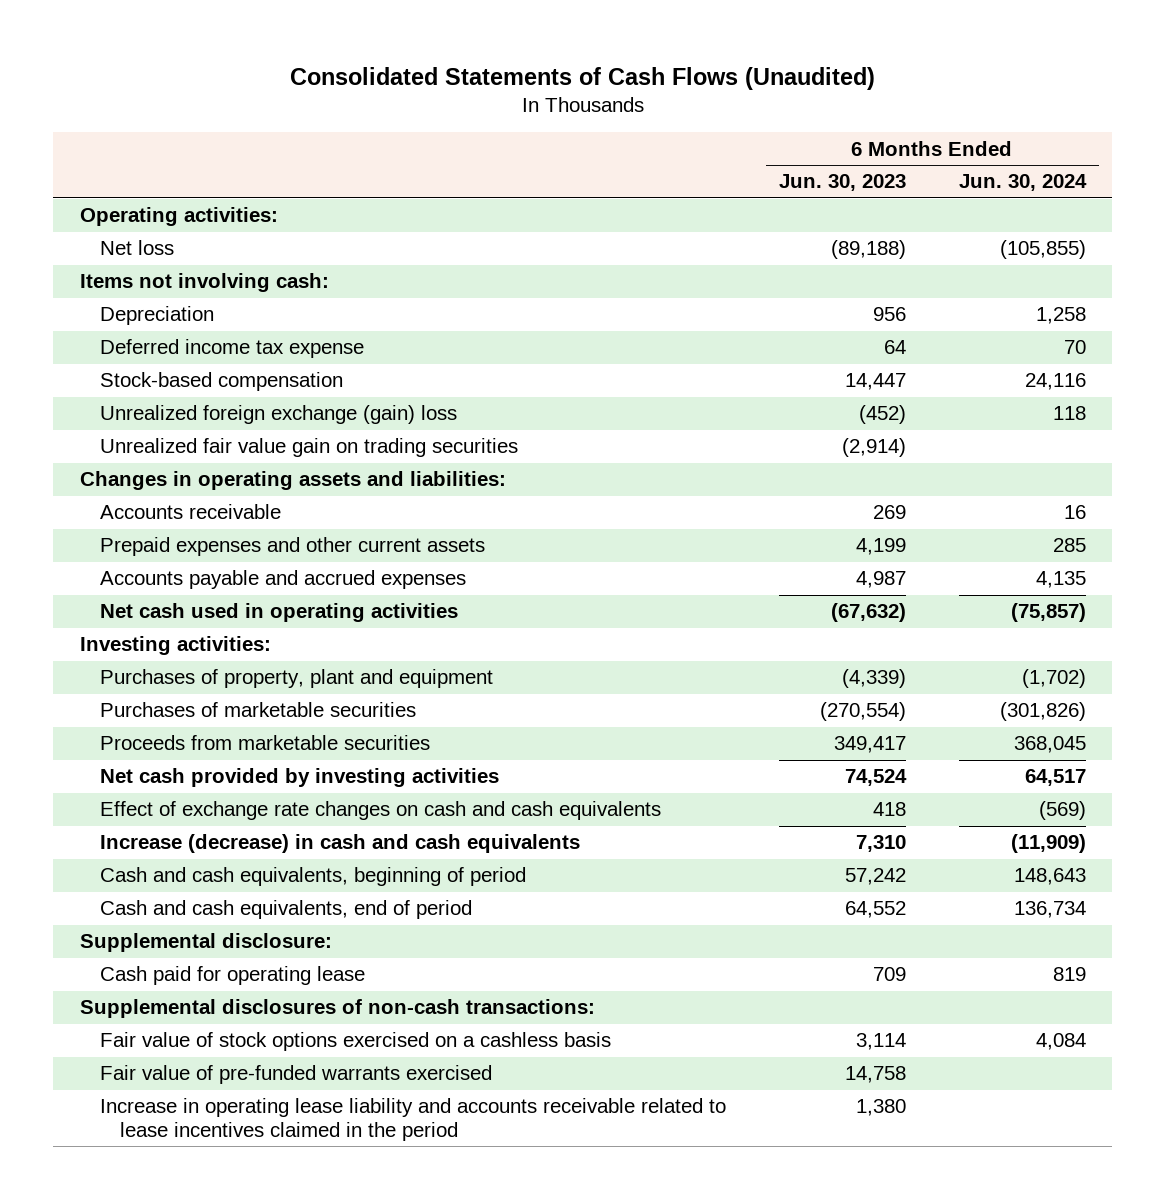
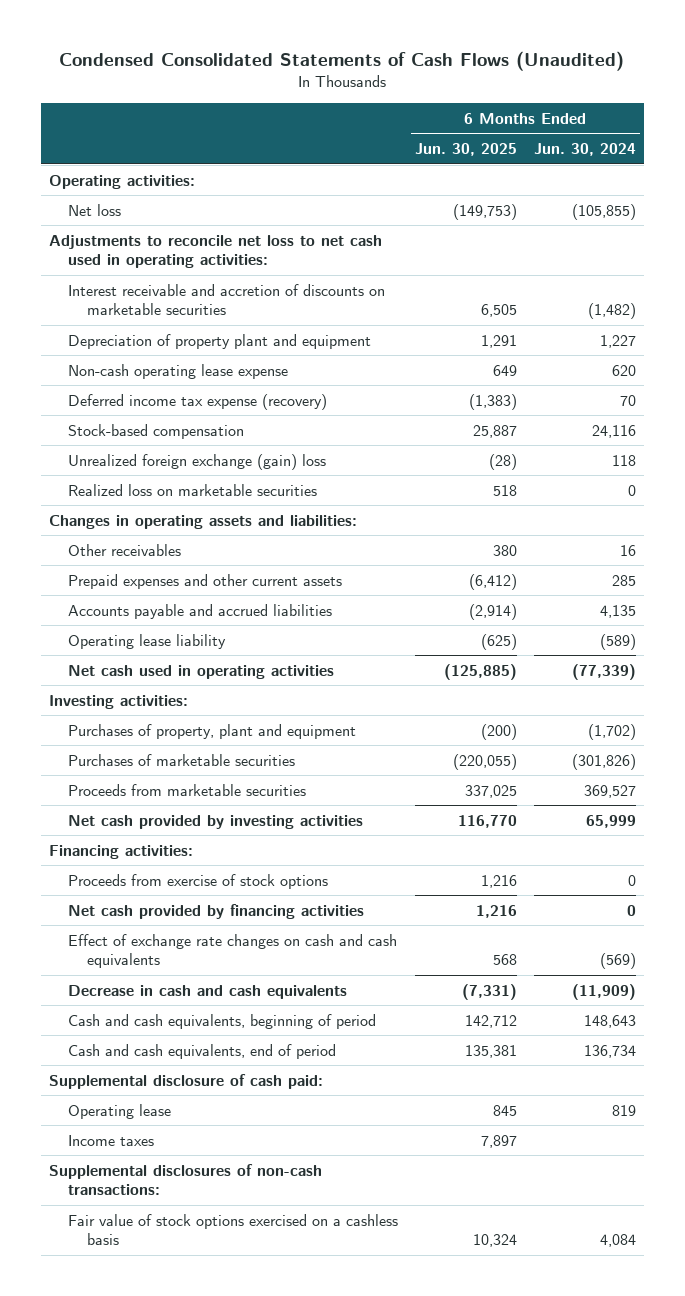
- Consolidated Statements of Cash Flows (Unaudited)
+ Condensed Consolidated Statements of Cash Flows (Unaudited)
- | 6 Months Ended Jun. 30, 2023 | 6 Months Ended Jun. 30, 2024
+ | 6 Months Ended Jun. 30, 2025 | 6 Months Ended Jun. 30, 2024
- Items not involving cash:
- Depreciation | 956 | 1,258
- Deferred income tax expense | 64 | 70
+ Adjustments to reconcile net loss to net cash used in operating activities:
+ Interest receivable and accretion of discounts on marketable securities | 6,505 | (1,482)
+ Depreciation of property plant and equipment | 1,291 | 1,227
+ Non-cash operating lease expense | 649 | 620
+ Deferred income tax expense (recovery) | (1,383) | 70
- Unrealized fair value gain on trading securities | (2,914) |
+ Realized loss on marketable securities | 518 | 0
- Accounts receivable | 269 | 16
+ Other receivables | 380 | 16
- Accounts payable and accrued expenses | 4,987 | 4,135
- Net cash used in operating activities | (67,632) | (75,857)
+ Accounts payable and accrued liabilities | (2,914) | 4,135
+ Operating lease liability | (625) | (589)
+ Net cash used in operating activities | (125,885) | (77,339)
- Proceeds from marketable securities | 349,417 | 368,045
- Net cash provided by investing activities | 74,524 | 64,517
+ Proceeds from marketable securities | 337,025 | 369,527
+ Net cash provided by investing activities | 116,770 | 65,999
+ Financing activities:
+ Proceeds from exercise of stock options | 1,216 | 0
+ Net cash provided by financing activities | 1,216 | 0
- Increase (decrease) in cash and cash equivalents | 7,310 | (11,909)
+ Decrease in cash and cash equivalents | (7,331) | (11,909)
- Supplemental disclosure:
- Cash paid for operating lease | 709 | 819
+ Supplemental disclosure of cash paid:
+ Operating lease | 845 | 819
+ Income taxes | 7,897 |
- Fair value of pre-funded warrants exercised | 14,758 |
- Increase in operating lease liability and accounts receivable related to lease incentives claimed in the period | 1,380 |

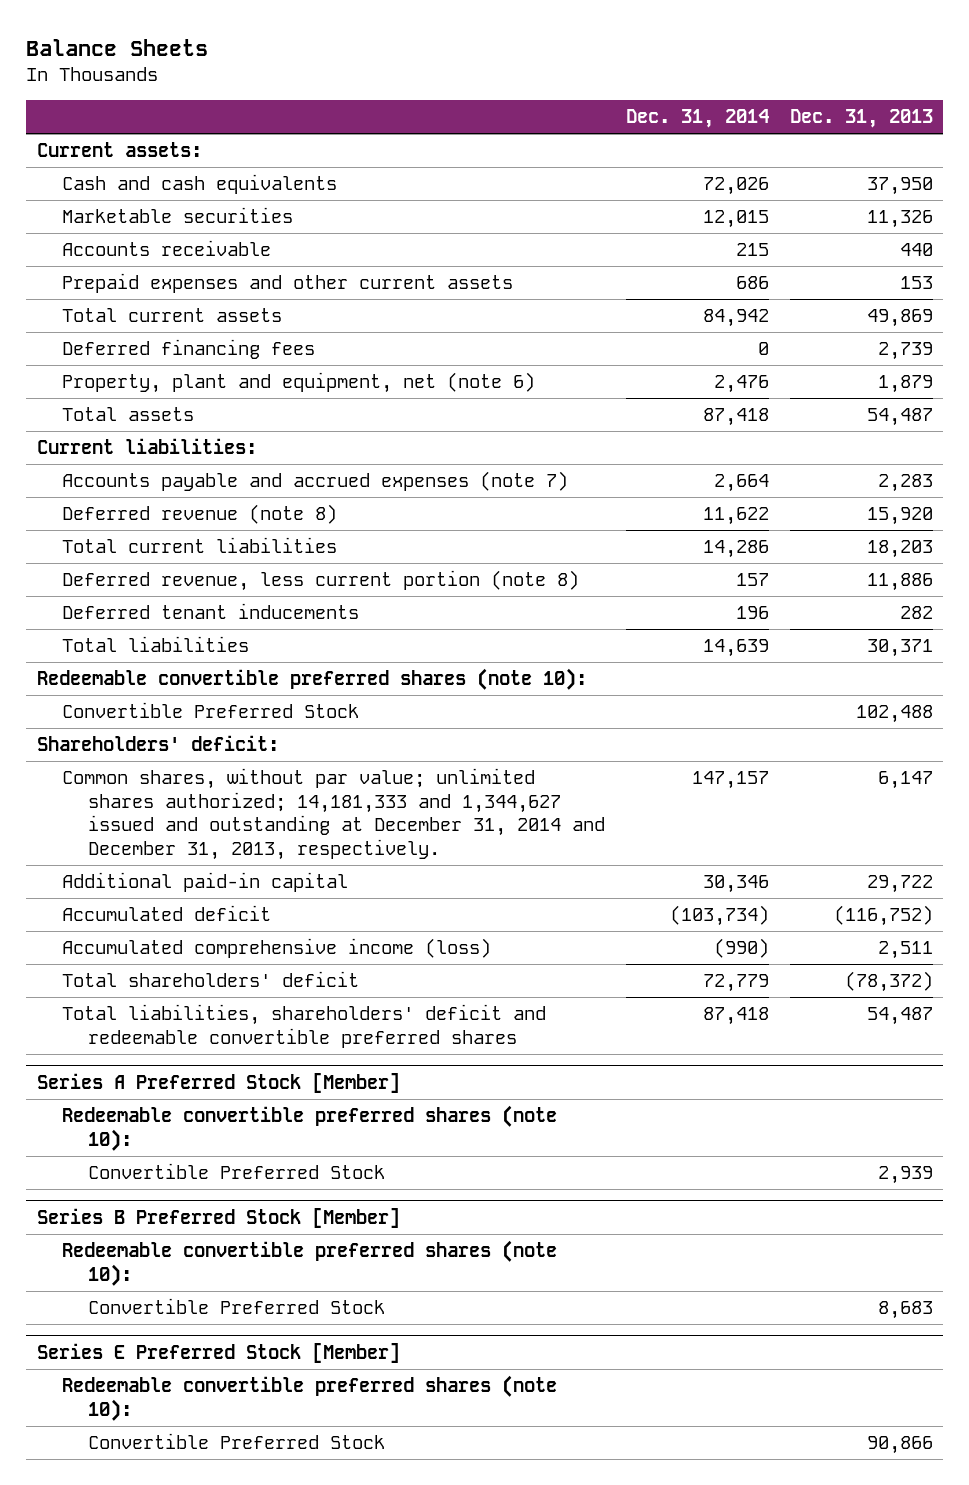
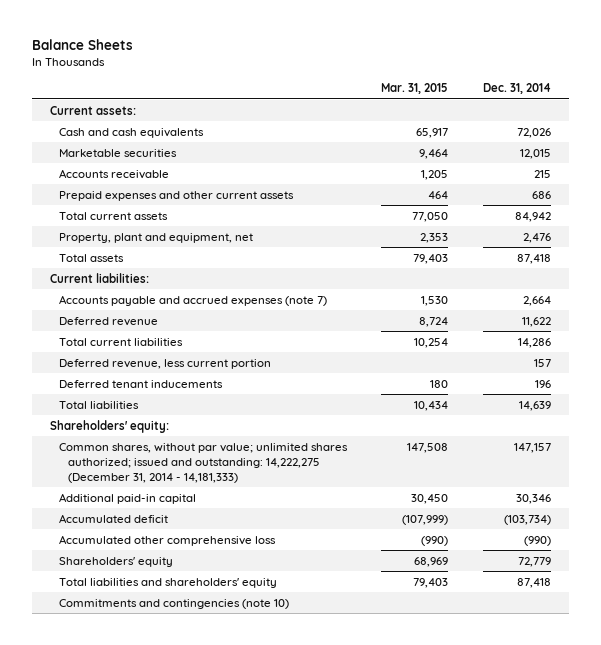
- | Dec. 31, 2014 | Dec. 31, 2013
+ | Mar. 31, 2015 | Dec. 31, 2014
- Deferred financing fees | 0 | 2,739
- Property, plant and equipment, net (note 6) | 2,476 | 1,879
+ Property, plant and equipment, net | 2,353 | 2,476
- Deferred revenue (note 8) | 11,622 | 15,920
+ Deferred revenue | 8,724 | 11,622
- Deferred revenue, less current portion (note 8) | 157 | 11,886
+ Deferred revenue, less current portion | | 157
- Redeemable convertible preferred shares (note 10):
- Convertible Preferred Stock | | 102,488
- Shareholders' deficit:
- Common shares, without par value; unlimited shares authorized; 14,181,333 and 1,344,627 issued and outstanding at December 31, 2014 and December 31, 2013, respectively. | 147,157 | 6,147
+ Shareholders' equity:
+ Common shares, without par value; unlimited shares authorized; issued and outstanding: 14,222,275 (December 31, 2014 - 14,181,333) | 147,508 | 147,157
- Accumulated comprehensive income (loss) | (990) | 2,511
- Total shareholders' deficit | 72,779 | (78,372)
- Total liabilities, shareholders' deficit and redeemable convertible preferred shares | 87,418 | 54,487
- Series A Preferred Stock [Member]
- Redeemable convertible preferred shares (note 10):
- Convertible Preferred Stock | | 2,939
- Series B Preferred Stock [Member]
- Redeemable convertible preferred shares (note 10):
- Convertible Preferred Stock | | 8,683
- Series E Preferred Stock [Member]
- Redeemable convertible preferred shares (note 10):
- Convertible Preferred Stock | | 90,866
+ Accumulated other comprehensive loss | (990) | (990)
+ Shareholders' equity | 68,969 | 72,779
+ Total liabilities and shareholders' equity | 79,403 | 87,418
+ Commitments and contingencies (note 10)

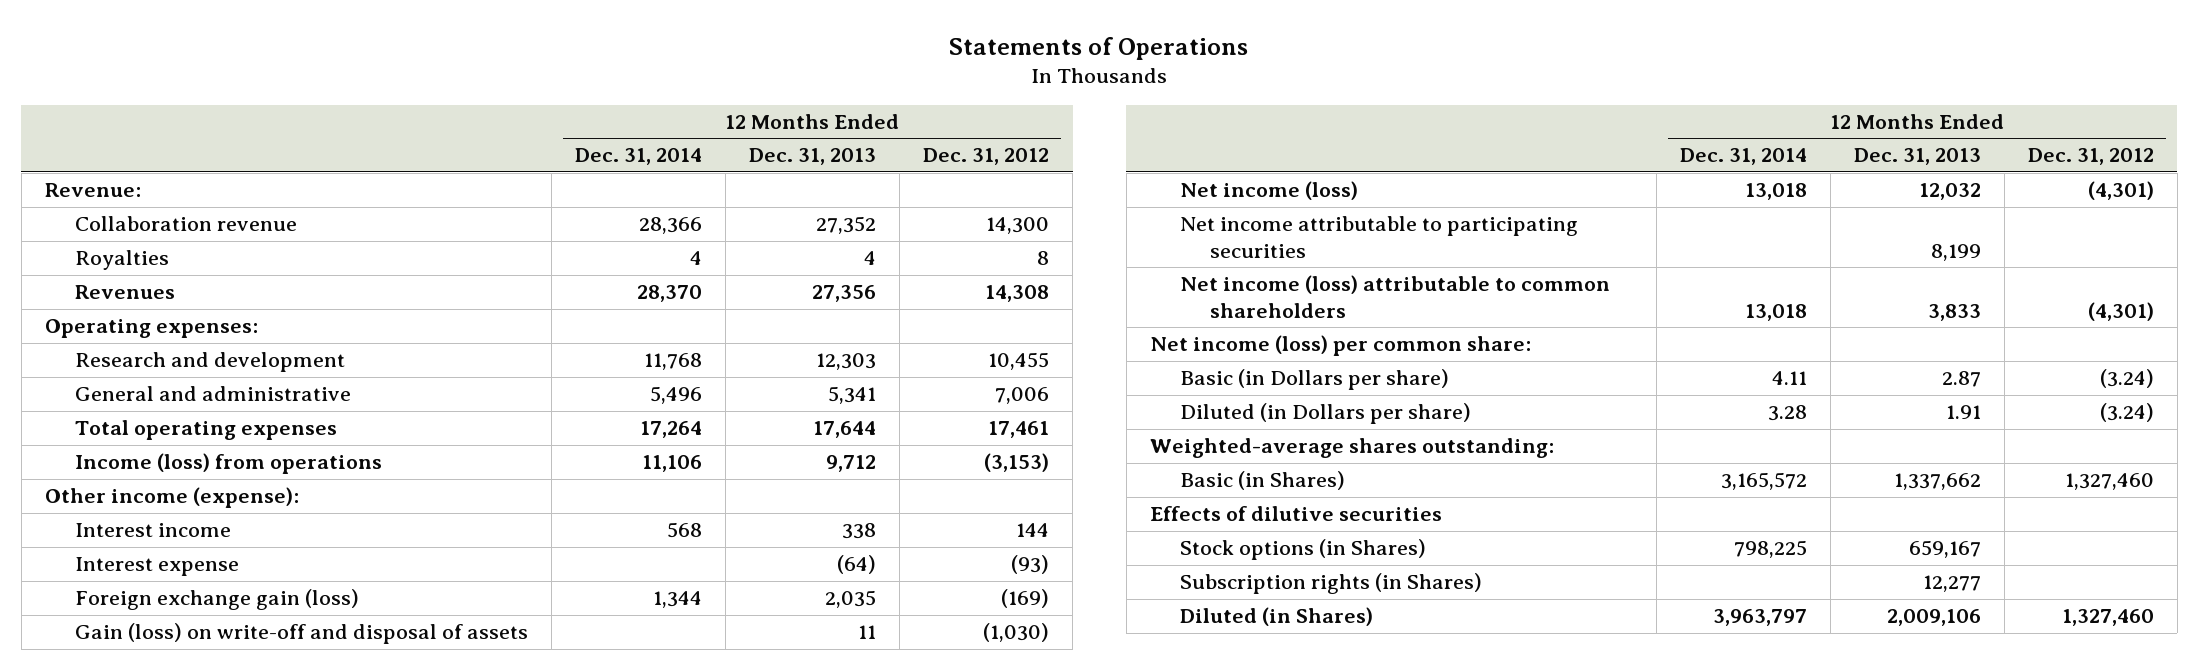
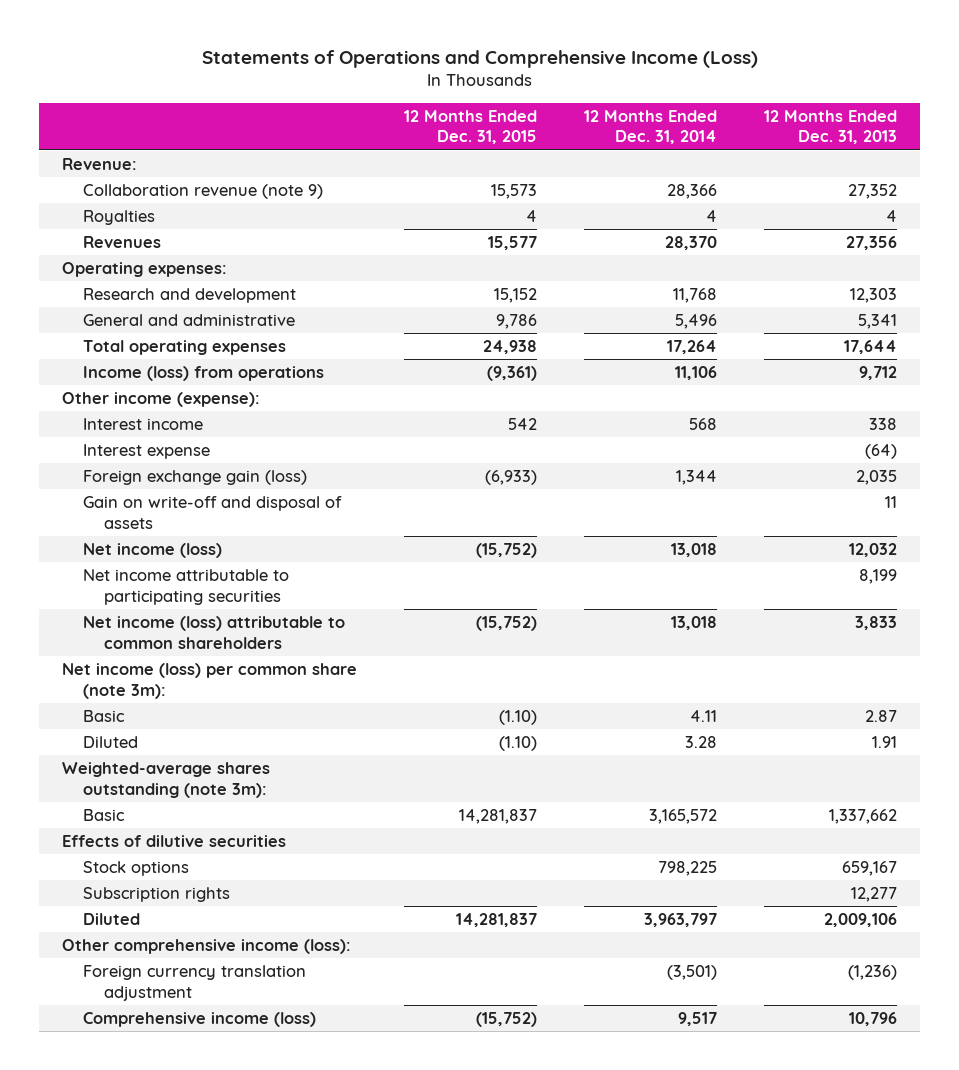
- Statements of Operations
+ Statements of Operations and Comprehensive Income (Loss)
- | 12 Months Ended Dec. 31, 2014 | 12 Months Ended Dec. 31, 2013 | 12 Months Ended Dec. 31, 2012
+ | 12 Months Ended Dec. 31, 2015 | 12 Months Ended Dec. 31, 2014 | 12 Months Ended Dec. 31, 2013
- Collaboration revenue | 28,366 | 27,352 | 14,300
+ Collaboration revenue (note 9) | 15,573 | 28,366 | 27,352
- Gain (loss) on write-off and disposal of assets | | 11 | (1,030)
+ Gain on write-off and disposal of assets | | | 11
- Net income (loss) per common share:
- Basic (in Dollars per share) | 4.11 | 2.87 | (3.24)
- Diluted (in Dollars per share) | 3.28 | 1.91 | (3.24)
- Weighted-average shares outstanding:
- Basic (in Shares) | 3,165,572 | 1,337,662 | 1,327,460
+ Net income (loss) per common share (note 3m):
+ Basic | (1.10) | 4.11 | 2.87
+ Diluted | (1.10) | 3.28 | 1.91
+ Weighted-average shares outstanding (note 3m):
+ Basic | 14,281,837 | 3,165,572 | 1,337,662
- Stock options (in Shares) | 798,225 | 659,167 |
- Subscription rights (in Shares) | | 12,277 |
- Diluted (in Shares) | 3,963,797 | 2,009,106 | 1,327,460
+ Stock options | | 798,225 | 659,167
+ Subscription rights | | | 12,277
+ Diluted | 14,281,837 | 3,963,797 | 2,009,106
+ Other comprehensive income (loss):
+ Foreign currency translation adjustment | | (3,501) | (1,236)
+ Comprehensive income (loss) | (15,752) | 9,517 | 10,796

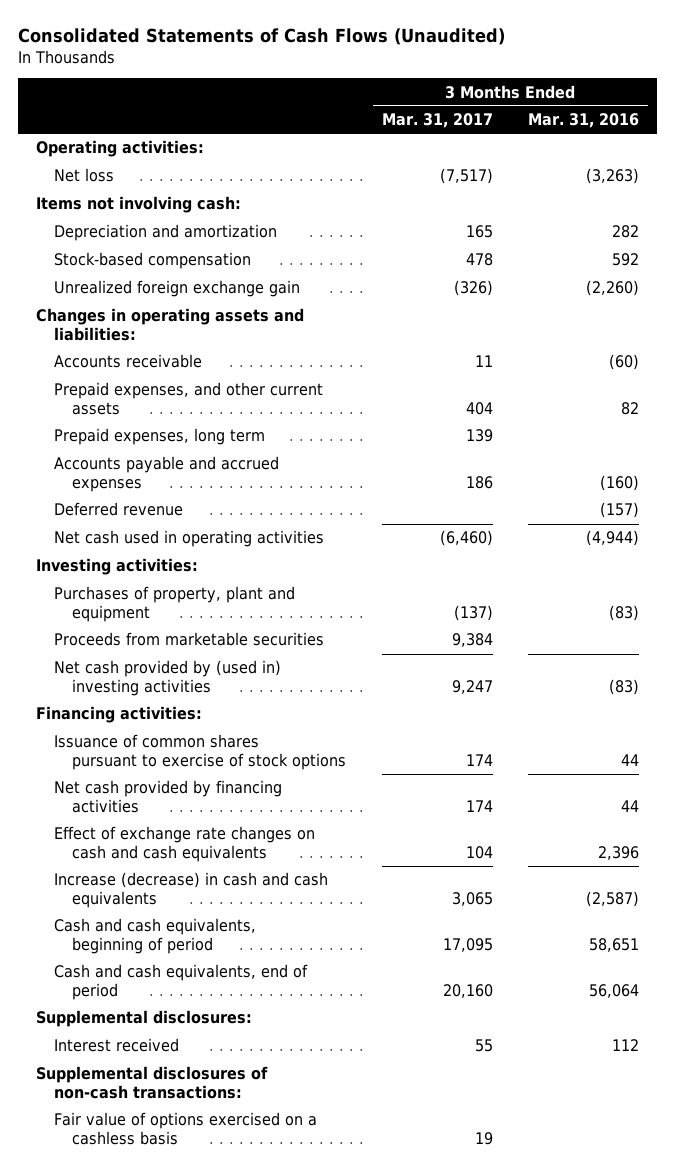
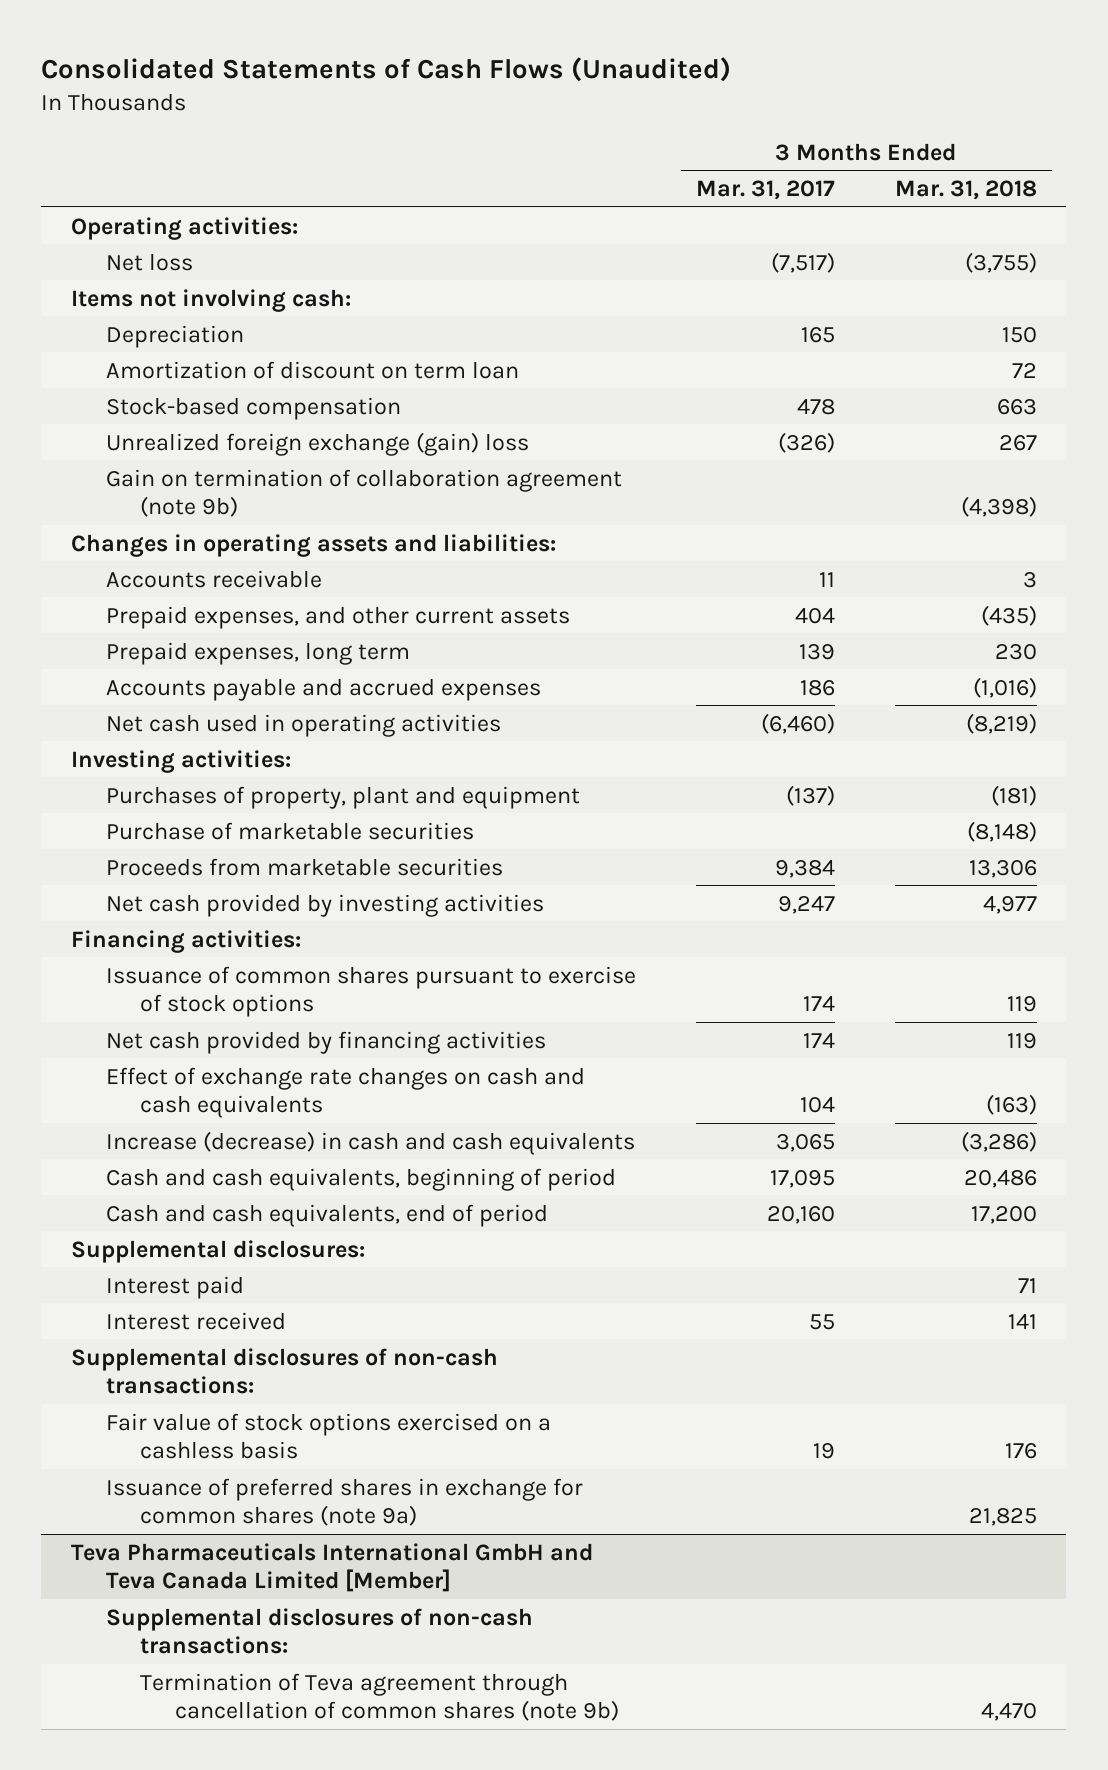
- | 3 Months Ended Mar. 31, 2017 | 3 Months Ended Mar. 31, 2016
+ | 3 Months Ended Mar. 31, 2017 | 3 Months Ended Mar. 31, 2018
- Depreciation and amortization | 165 | 282
+ Depreciation | 165 | 150
+ Amortization of discount on term loan | | 72
- Unrealized foreign exchange gain | (326) | (2,260)
+ Unrealized foreign exchange (gain) loss | (326) | 267
+ Gain on termination of collaboration agreement (note 9b) | | (4,398)
- Deferred revenue | | (157)
+ Purchase of marketable securities | | (8,148)
- Net cash provided by (used in) investing activities | 9,247 | (83)
+ Net cash provided by investing activities | 9,247 | 4,977
+ Interest paid | | 71
- Fair value of options exercised on a cashless basis | 19 |
+ Fair value of stock options exercised on a cashless basis | 19 | 176
+ Issuance of preferred shares in exchange for common shares (note 9a) | | 21,825
+ Teva Pharmaceuticals International GmbH and Teva Canada Limited [Member]
+ Supplemental disclosures of non-cash transactions:
+ Termination of Teva agreement through cancellation of common shares (note 9b) | | 4,470

